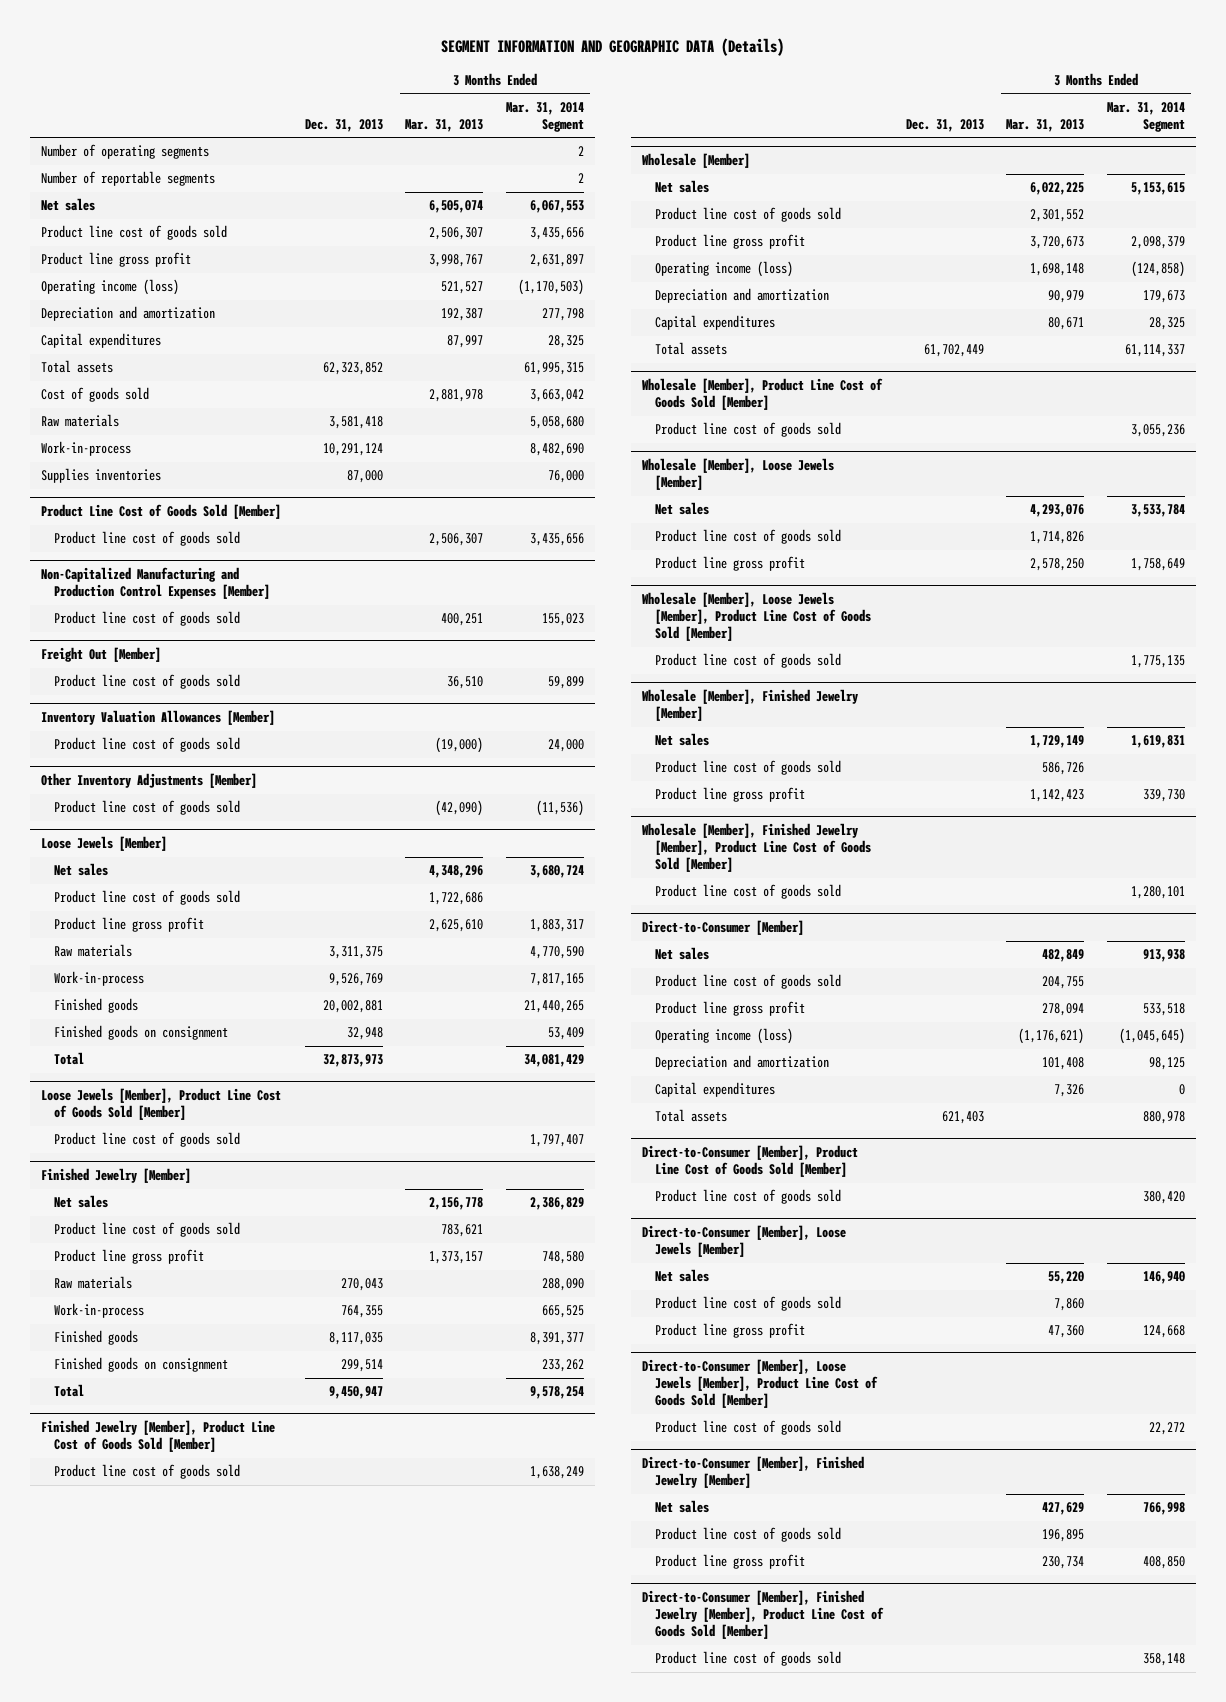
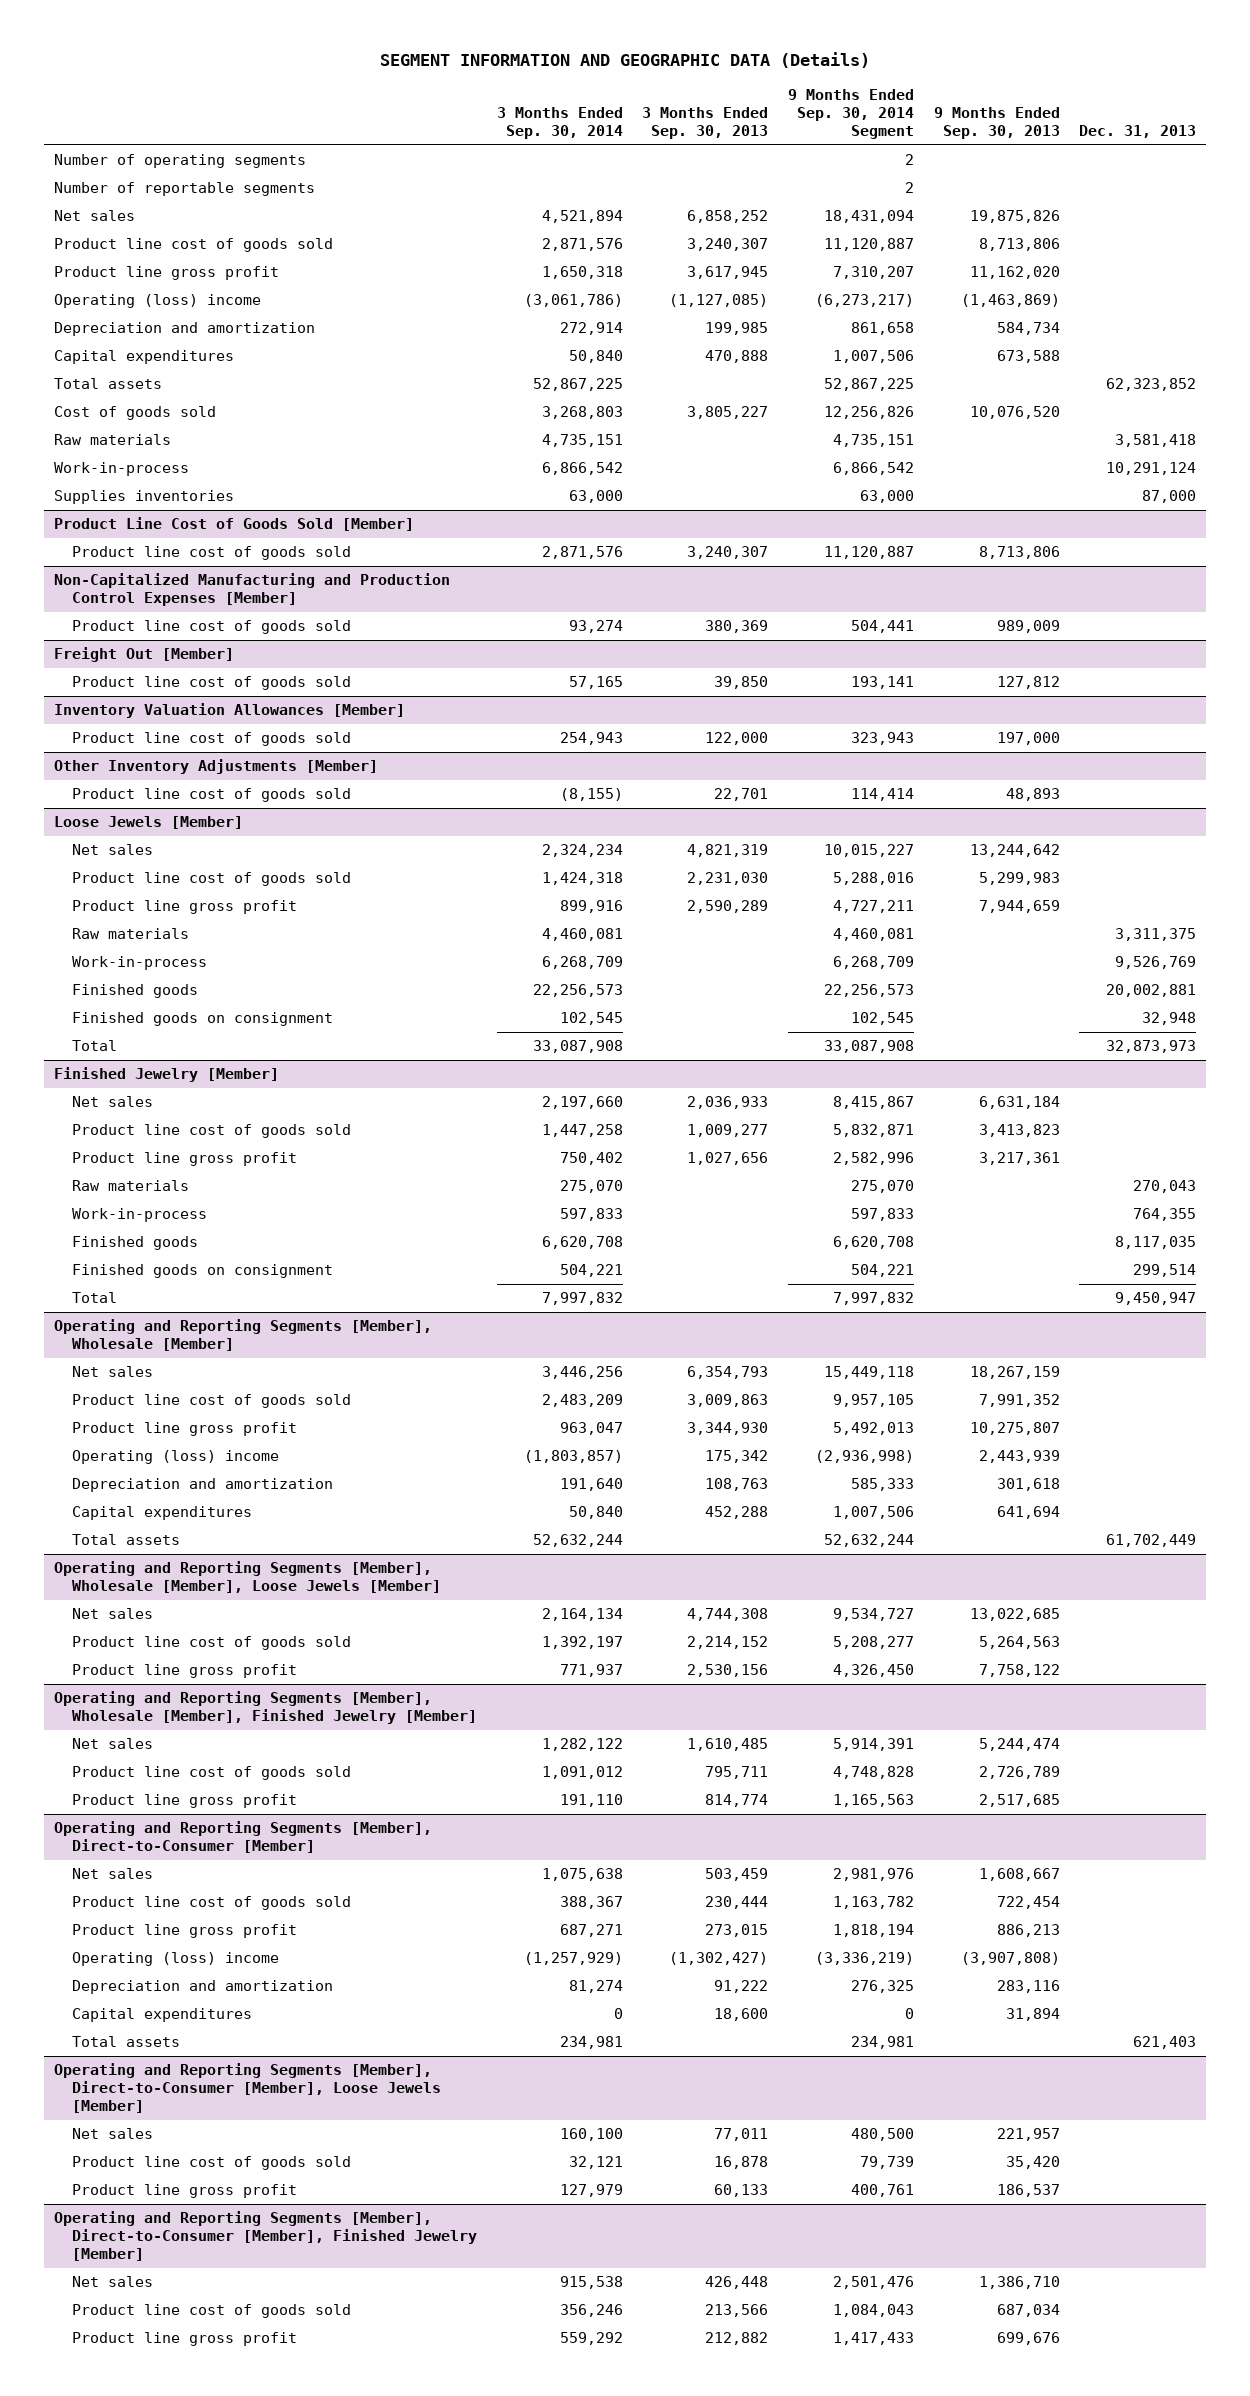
- | Dec. 31, 2013 | 3 Months Ended Mar. 31, 2013 | 3 Months Ended Mar. 31, 2014 Segment
+ | 3 Months Ended Sep. 30, 2014 | 3 Months Ended Sep. 30, 2013 | 9 Months Ended Sep. 30, 2014 Segment | 9 Months Ended Sep. 30, 2013 | Dec. 31, 2013
- Operating income (loss) | | 521,527 | (1,170,503)
+ Operating (loss) income | (3,061,786) | (1,127,085) | (6,273,217) | (1,463,869) |
- Loose Jewels [Member], Product Line Cost of Goods Sold [Member]
- Product line cost of goods sold | | | 1,797,407
- Finished Jewelry [Member], Product Line Cost of Goods Sold [Member]
- Product line cost of goods sold | | | 1,638,249
- Wholesale [Member]
+ Operating and Reporting Segments [Member], Wholesale [Member]
- Operating income (loss) | | 1,698,148 | (124,858)
+ Operating (loss) income | (1,803,857) | 175,342 | (2,936,998) | 2,443,939 |
- Wholesale [Member], Product Line Cost of Goods Sold [Member]
- Product line cost of goods sold | | | 3,055,236
- Wholesale [Member], Loose Jewels [Member]
+ Operating and Reporting Segments [Member], Wholesale [Member], Loose Jewels [Member]
- Wholesale [Member], Loose Jewels [Member], Product Line Cost of Goods Sold [Member]
- Product line cost of goods sold | | | 1,775,135
- Wholesale [Member], Finished Jewelry [Member]
+ Operating and Reporting Segments [Member], Wholesale [Member], Finished Jewelry [Member]
- Wholesale [Member], Finished Jewelry [Member], Product Line Cost of Goods Sold [Member]
- Product line cost of goods sold | | | 1,280,101
- Direct-to-Consumer [Member]
+ Operating and Reporting Segments [Member], Direct-to-Consumer [Member]
- Operating income (loss) | | (1,176,621) | (1,045,645)
+ Operating (loss) income | (1,257,929) | (1,302,427) | (3,336,219) | (3,907,808) |
- Direct-to-Consumer [Member], Product Line Cost of Goods Sold [Member]
- Product line cost of goods sold | | | 380,420
- Direct-to-Consumer [Member], Loose Jewels [Member]
+ Operating and Reporting Segments [Member], Direct-to-Consumer [Member], Loose Jewels [Member]
- Direct-to-Consumer [Member], Loose Jewels [Member], Product Line Cost of Goods Sold [Member]
- Product line cost of goods sold | | | 22,272
- Direct-to-Consumer [Member], Finished Jewelry [Member]
+ Operating and Reporting Segments [Member], Direct-to-Consumer [Member], Finished Jewelry [Member]
- Direct-to-Consumer [Member], Finished Jewelry [Member], Product Line Cost of Goods Sold [Member]
- Product line cost of goods sold | | | 358,148

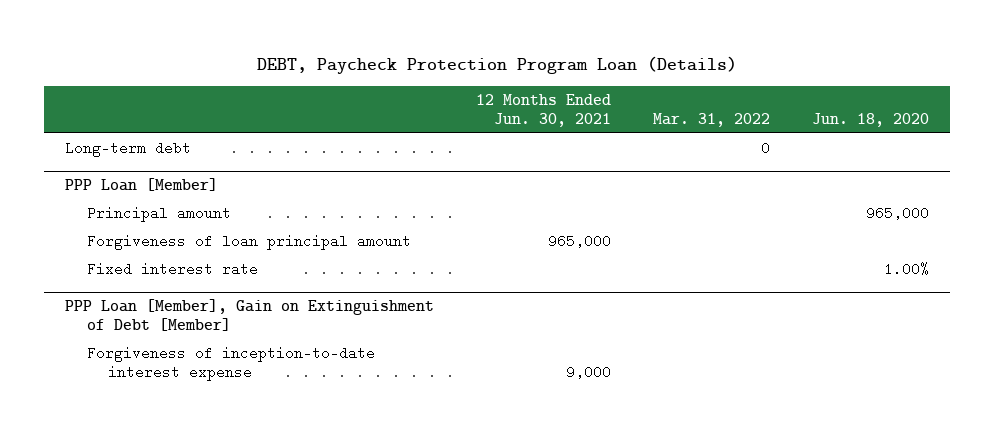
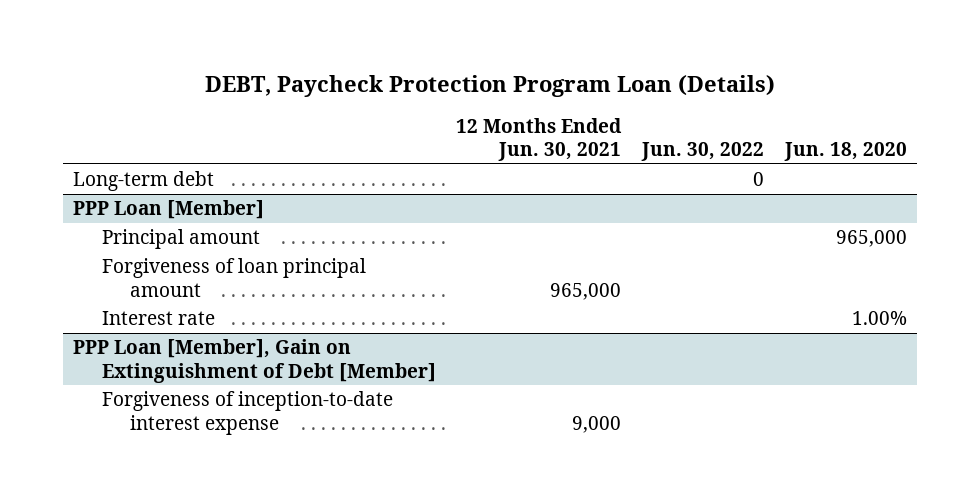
- | 12 Months Ended Jun. 30, 2021 | Mar. 31, 2022 | Jun. 18, 2020
+ | 12 Months Ended Jun. 30, 2021 | Jun. 30, 2022 | Jun. 18, 2020
@ PPP Loan [Member]
- Fixed interest rate | | | 1.00%
+ Interest rate | | | 1.00%

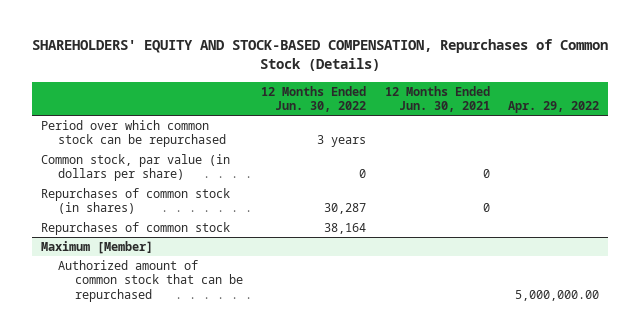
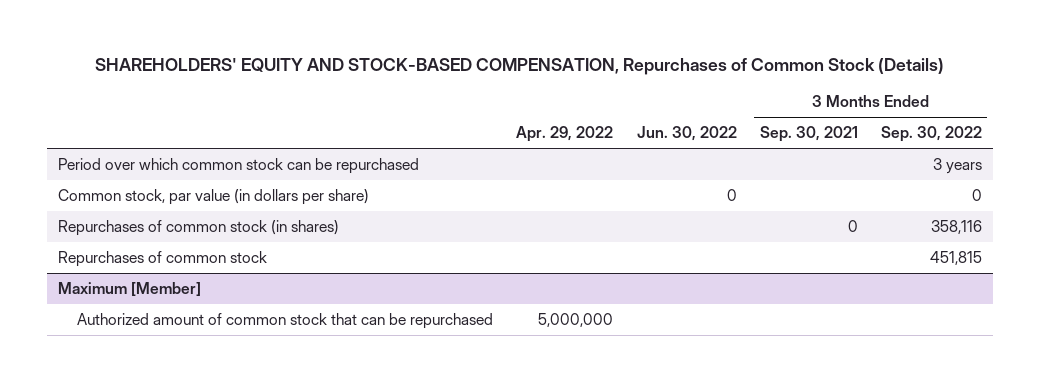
- | 12 Months Ended Jun. 30, 2022 | 12 Months Ended Jun. 30, 2021 | Apr. 29, 2022
+ | Apr. 29, 2022 | Jun. 30, 2022 | 3 Months Ended Sep. 30, 2021 | 3 Months Ended Sep. 30, 2022
@ Maximum [Member]
- Authorized amount of common stock that can be repurchased | | | 5,000,000.00
+ Authorized amount of common stock that can be repurchased | 5,000,000 | | |

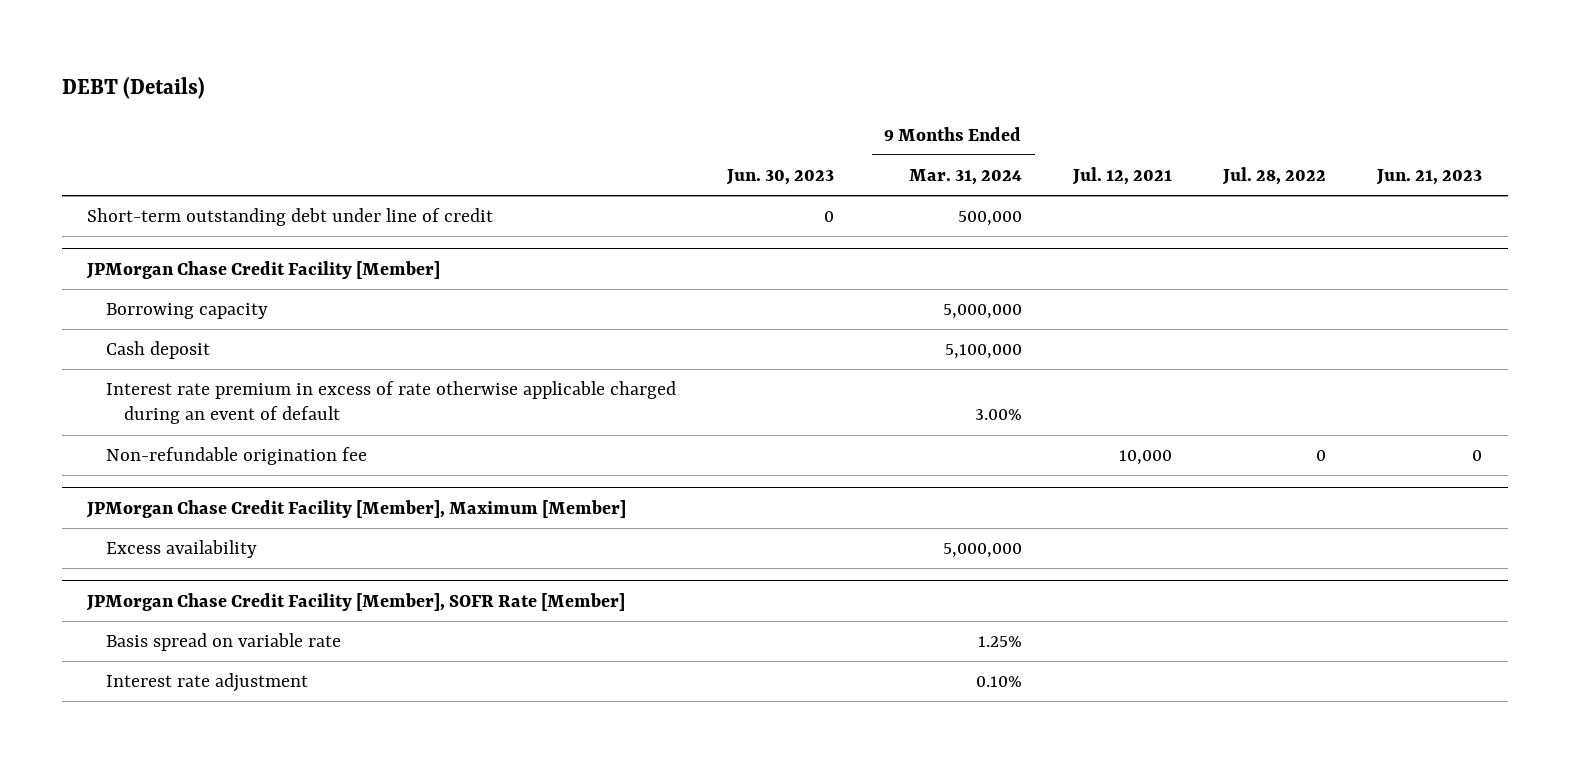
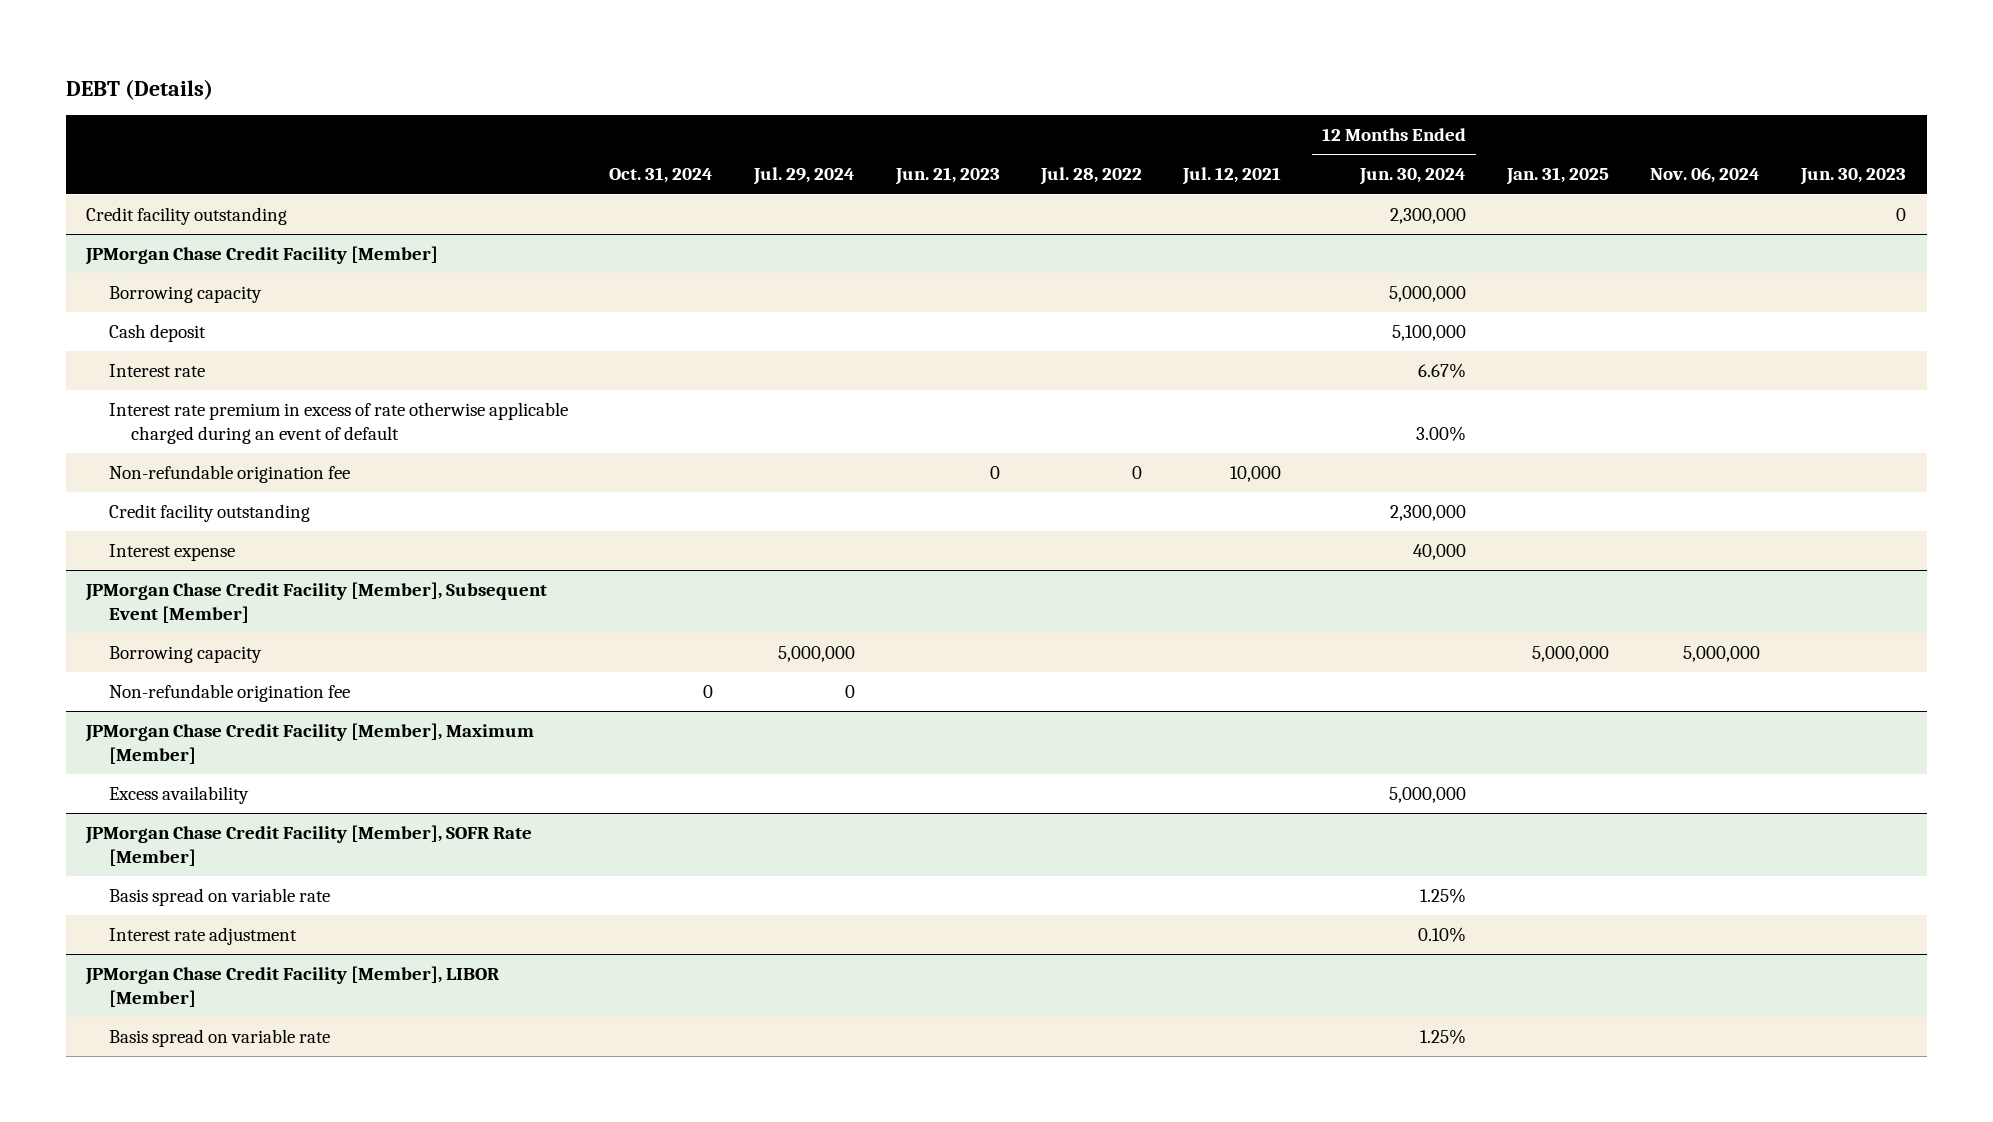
- | Jun. 30, 2023 | 9 Months Ended Mar. 31, 2024 | Jul. 12, 2021 | Jul. 28, 2022 | Jun. 21, 2023
+ | Oct. 31, 2024 | Jul. 29, 2024 | Jun. 21, 2023 | Jul. 28, 2022 | Jul. 12, 2021 | 12 Months Ended Jun. 30, 2024 | Jan. 31, 2025 | Nov. 06, 2024 | Jun. 30, 2023
- Short-term outstanding debt under line of credit | 0 | 500,000 | | |
+ Credit facility outstanding | | | | | | 2,300,000 | | | 0
@ JPMorgan Chase Credit Facility [Member]
+ Interest rate | | | | | | 6.67% | | |
+ Credit facility outstanding | | | | | | 2,300,000 | | |
+ Interest expense | | | | | | 40,000 | | |
+ JPMorgan Chase Credit Facility [Member], Subsequent Event [Member]
+ Borrowing capacity | | 5,000,000 | | | | | 5,000,000 | 5,000,000 |
+ Non-refundable origination fee | 0 | 0 | | | | | | |
+ JPMorgan Chase Credit Facility [Member], LIBOR [Member]
+ Basis spread on variable rate | | | | | | 1.25% | | |

